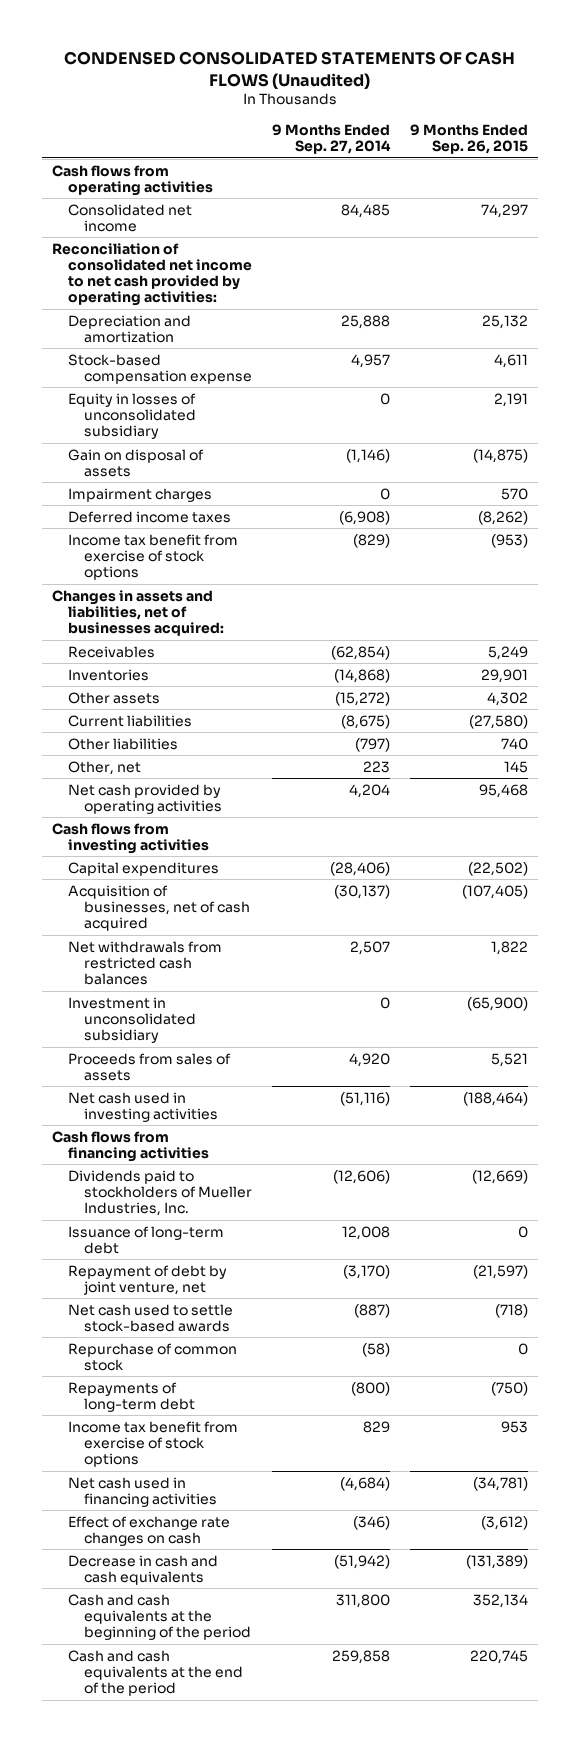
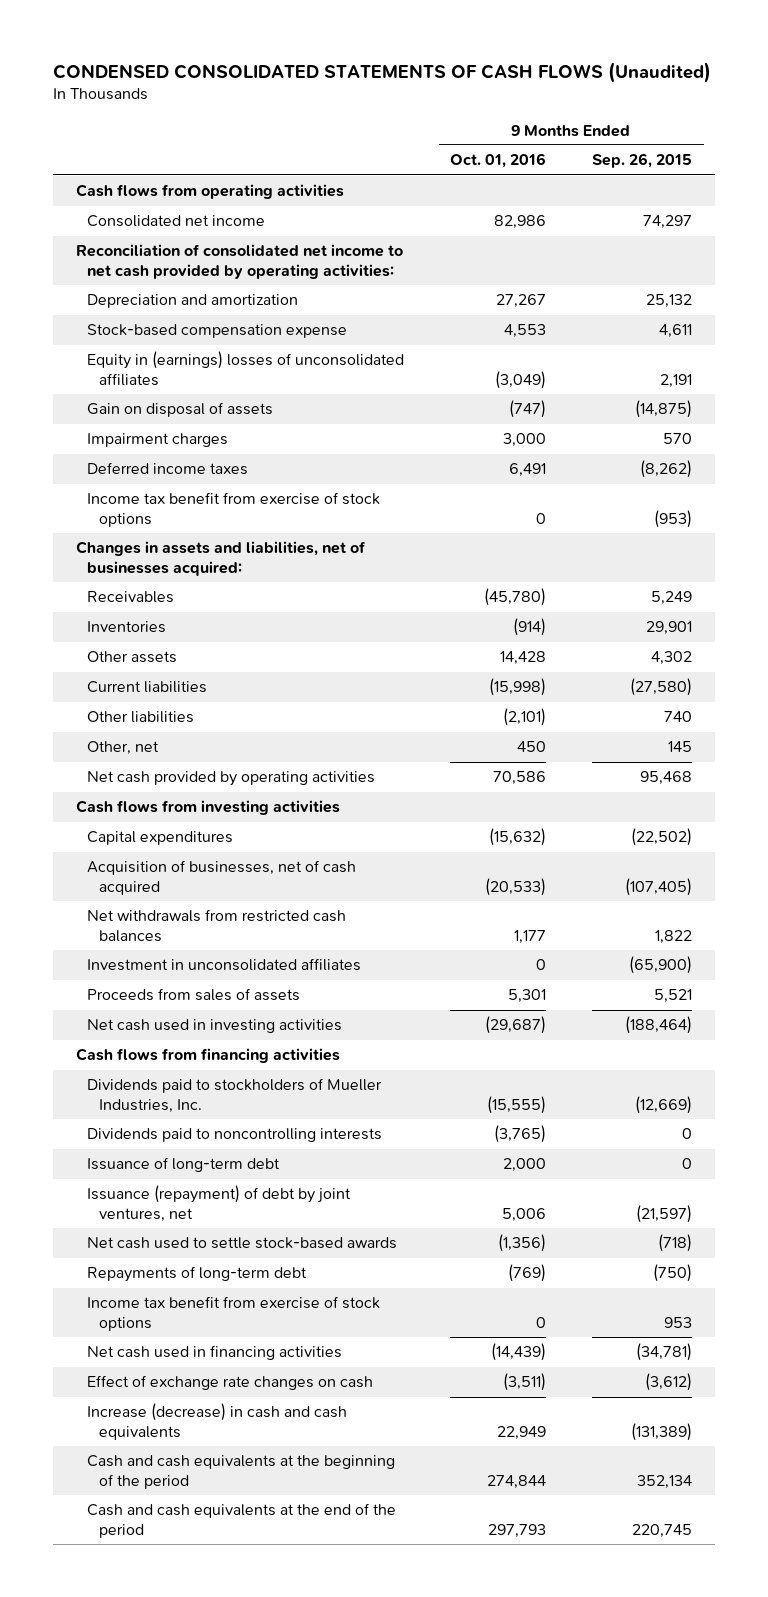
- | 9 Months Ended Sep. 27, 2014 | 9 Months Ended Sep. 26, 2015
+ | 9 Months Ended Oct. 01, 2016 | 9 Months Ended Sep. 26, 2015
- Equity in losses of unconsolidated subsidiary | 0 | 2,191
+ Equity in (earnings) losses of unconsolidated affiliates | (3,049) | 2,191
- Investment in unconsolidated subsidiary | 0 | (65,900)
+ Investment in unconsolidated affiliates | 0 | (65,900)
+ Dividends paid to noncontrolling interests | (3,765) | 0
- Repayment of debt by joint venture, net | (3,170) | (21,597)
+ Issuance (repayment) of debt by joint ventures, net | 5,006 | (21,597)
- Repurchase of common stock | (58) | 0
- Decrease in cash and cash equivalents | (51,942) | (131,389)
+ Increase (decrease) in cash and cash equivalents | 22,949 | (131,389)

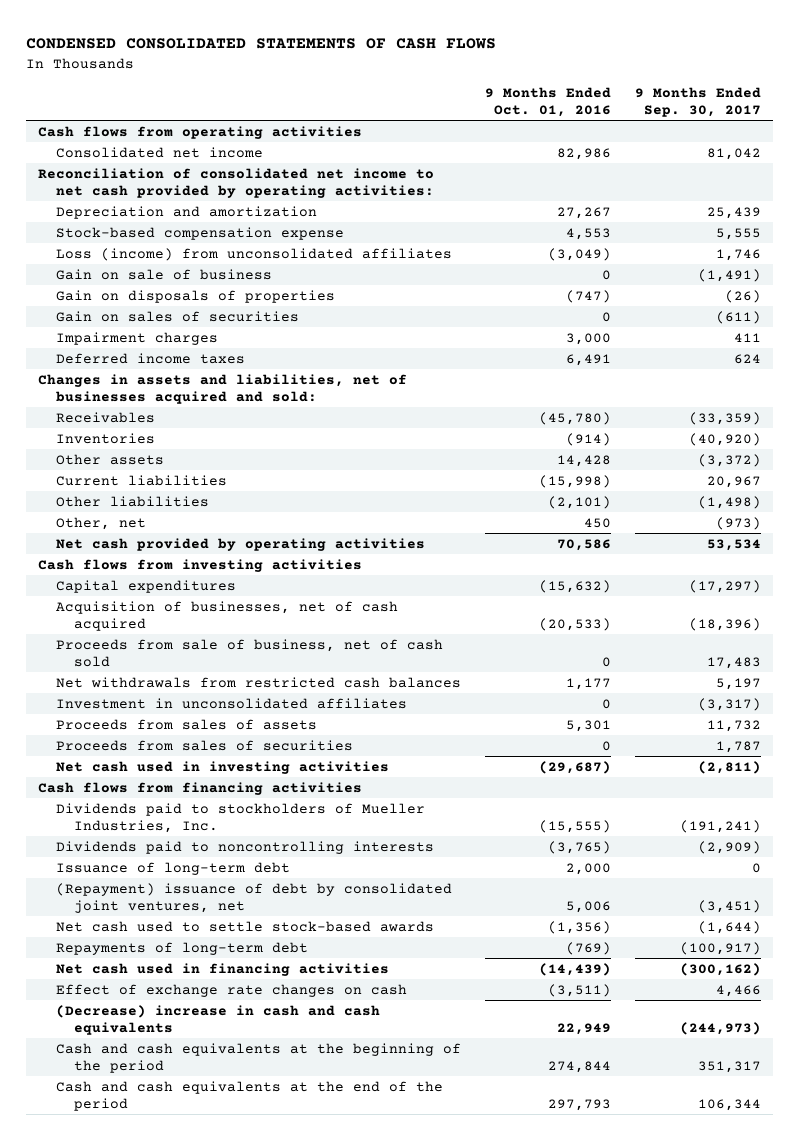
- CONDENSED CONSOLIDATED STATEMENTS OF CASH FLOWS (Unaudited)
+ CONDENSED CONSOLIDATED STATEMENTS OF CASH FLOWS
- | 9 Months Ended Oct. 01, 2016 | 9 Months Ended Sep. 26, 2015
+ | 9 Months Ended Oct. 01, 2016 | 9 Months Ended Sep. 30, 2017
- Equity in (earnings) losses of unconsolidated affiliates | (3,049) | 2,191
- Gain on disposal of assets | (747) | (14,875)
+ Loss (income) from unconsolidated affiliates | (3,049) | 1,746
+ Gain on sale of business | 0 | (1,491)
+ Gain on disposals of properties | (747) | (26)
+ Gain on sales of securities | 0 | (611)
- Income tax benefit from exercise of stock options | 0 | (953)
- Changes in assets and liabilities, net of businesses acquired:
+ Changes in assets and liabilities, net of businesses acquired and sold:
+ Proceeds from sale of business, net of cash sold | 0 | 17,483
+ Proceeds from sales of securities | 0 | 1,787
- Issuance (repayment) of debt by joint ventures, net | 5,006 | (21,597)
+ (Repayment) issuance of debt by consolidated joint ventures, net | 5,006 | (3,451)
- Income tax benefit from exercise of stock options | 0 | 953
- Increase (decrease) in cash and cash equivalents | 22,949 | (131,389)
+ (Decrease) increase in cash and cash equivalents | 22,949 | (244,973)

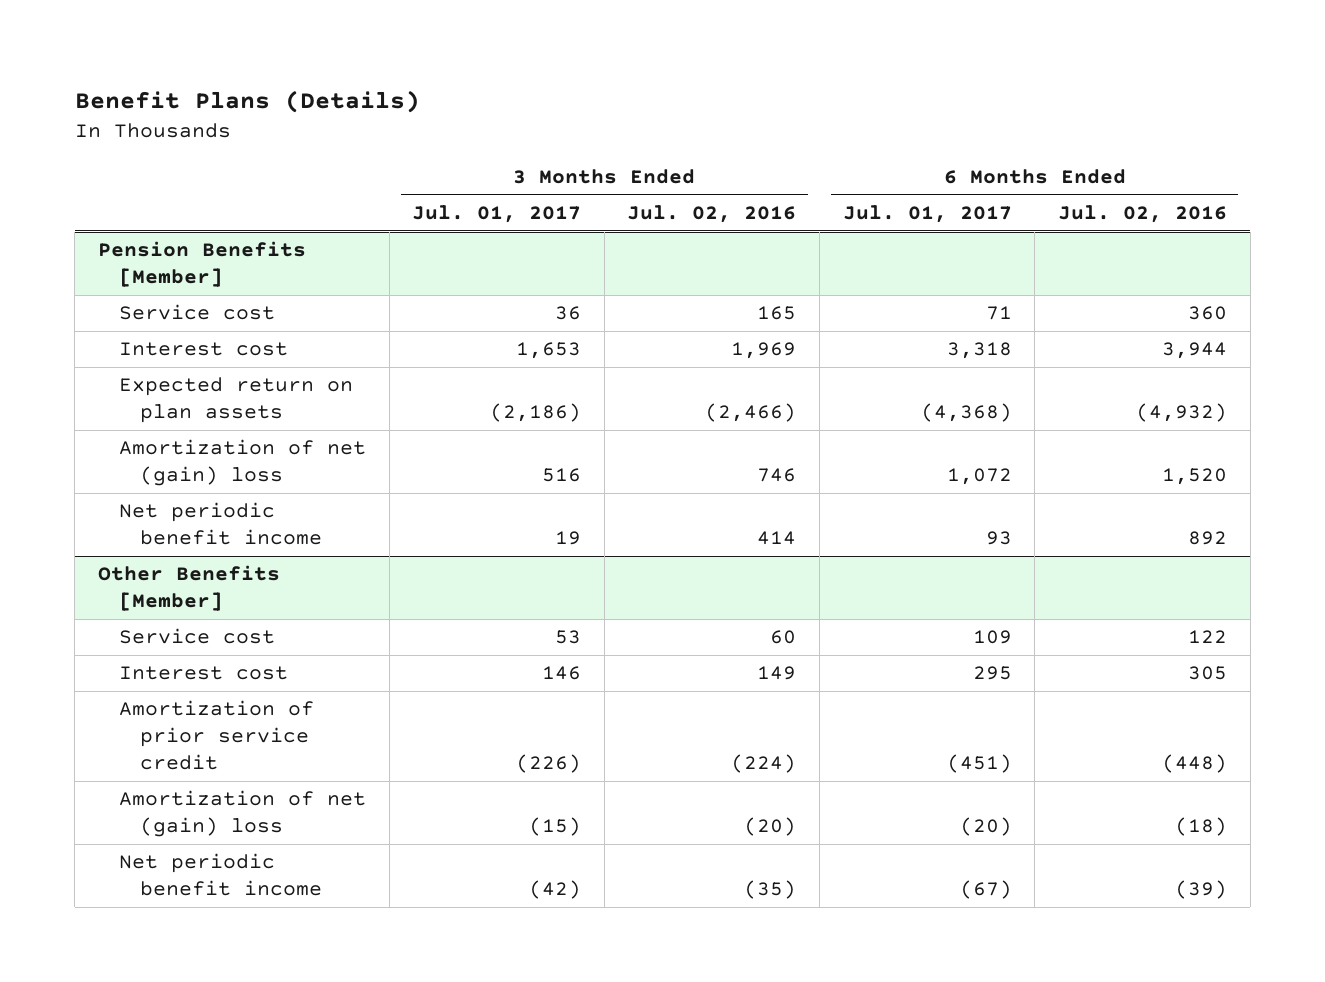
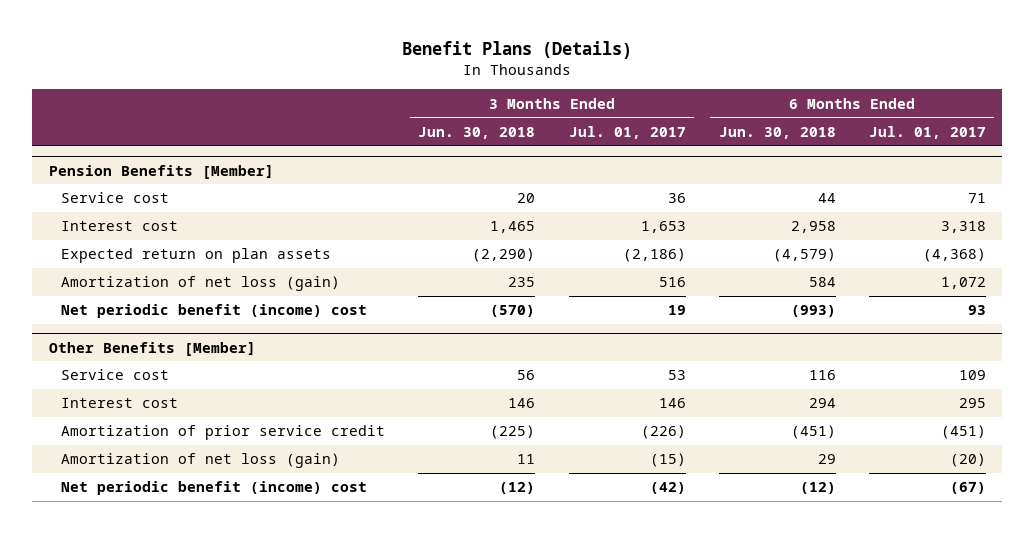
- | 3 Months Ended Jul. 01, 2017 | 3 Months Ended Jul. 02, 2016 | 6 Months Ended Jul. 01, 2017 | 6 Months Ended Jul. 02, 2016
+ | 3 Months Ended Jun. 30, 2018 | 3 Months Ended Jul. 01, 2017 | 6 Months Ended Jun. 30, 2018 | 6 Months Ended Jul. 01, 2017
@ Pension Benefits [Member]
- Amortization of net (gain) loss | 516 | 746 | 1,072 | 1,520
- Net periodic benefit income | 19 | 414 | 93 | 892
+ Amortization of net loss (gain) | 235 | 516 | 584 | 1,072
+ Net periodic benefit (income) cost | (570) | 19 | (993) | 93
@ Other Benefits [Member]
- Amortization of net (gain) loss | (15) | (20) | (20) | (18)
- Net periodic benefit income | (42) | (35) | (67) | (39)
+ Amortization of net loss (gain) | 11 | (15) | 29 | (20)
+ Net periodic benefit (income) cost | (12) | (42) | (12) | (67)

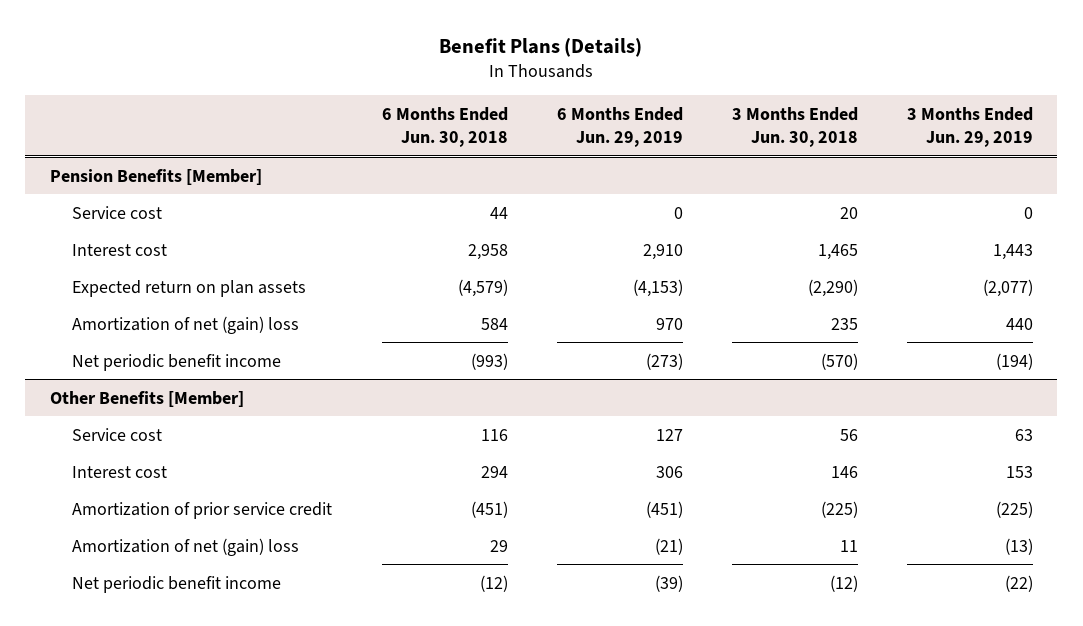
- | 3 Months Ended Jun. 30, 2018 | 3 Months Ended Jul. 01, 2017 | 6 Months Ended Jun. 30, 2018 | 6 Months Ended Jul. 01, 2017
+ | 6 Months Ended Jun. 30, 2018 | 6 Months Ended Jun. 29, 2019 | 3 Months Ended Jun. 30, 2018 | 3 Months Ended Jun. 29, 2019
@ Pension Benefits [Member]
- Amortization of net loss (gain) | 235 | 516 | 584 | 1,072
- Net periodic benefit (income) cost | (570) | 19 | (993) | 93
+ Amortization of net (gain) loss | 584 | 970 | 235 | 440
+ Net periodic benefit income | (993) | (273) | (570) | (194)
@ Other Benefits [Member]
- Amortization of net loss (gain) | 11 | (15) | 29 | (20)
- Net periodic benefit (income) cost | (12) | (42) | (12) | (67)
+ Amortization of net (gain) loss | 29 | (21) | 11 | (13)
+ Net periodic benefit income | (12) | (39) | (12) | (22)

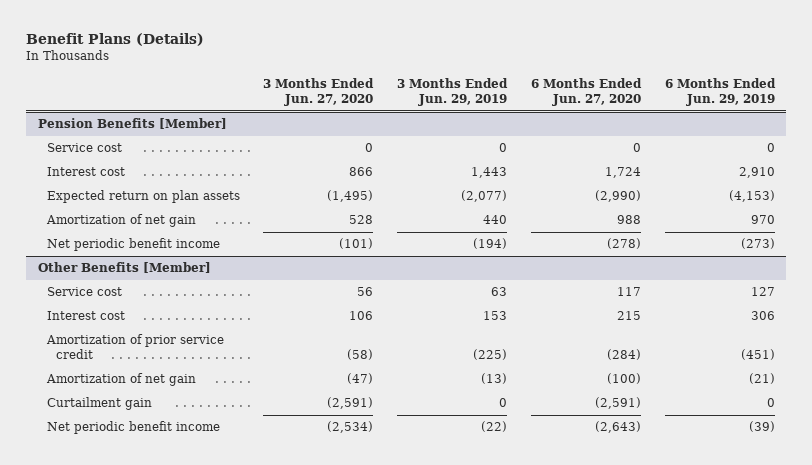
- | 6 Months Ended Jun. 30, 2018 | 6 Months Ended Jun. 29, 2019 | 3 Months Ended Jun. 30, 2018 | 3 Months Ended Jun. 29, 2019
+ | 3 Months Ended Jun. 27, 2020 | 3 Months Ended Jun. 29, 2019 | 6 Months Ended Jun. 27, 2020 | 6 Months Ended Jun. 29, 2019
@ Pension Benefits [Member]
- Amortization of net (gain) loss | 584 | 970 | 235 | 440
+ Amortization of net gain | 528 | 440 | 988 | 970
@ Other Benefits [Member]
- Amortization of net (gain) loss | 29 | (21) | 11 | (13)
+ Amortization of net gain | (47) | (13) | (100) | (21)
+ Curtailment gain | (2,591) | 0 | (2,591) | 0

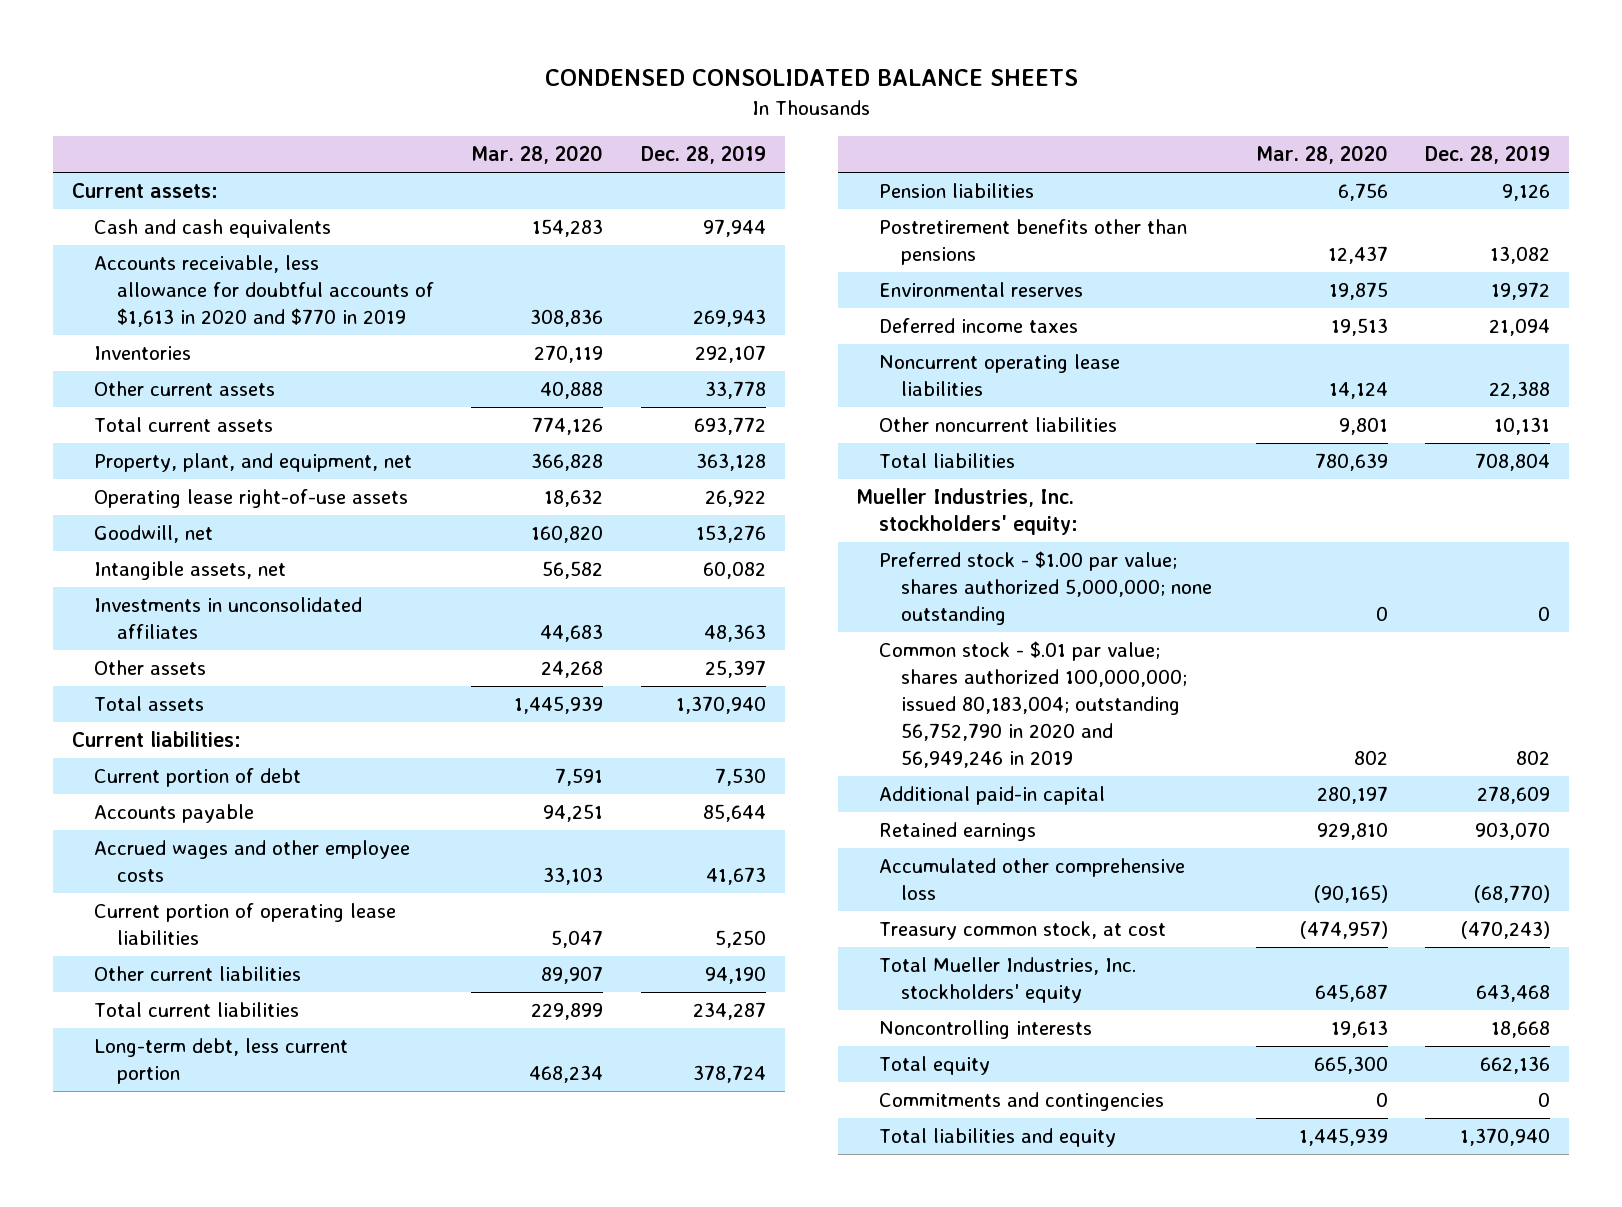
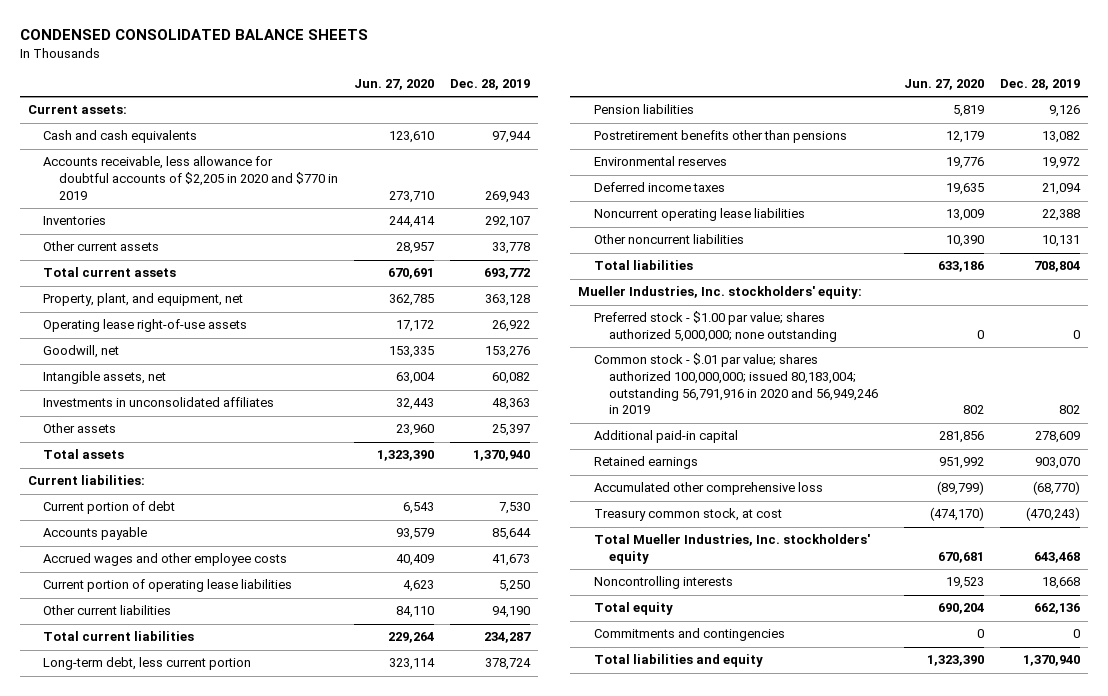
- | Mar. 28, 2020 | Dec. 28, 2019
+ | Jun. 27, 2020 | Dec. 28, 2019
- Accounts receivable, less allowance for doubtful accounts of $1,613 in 2020 and $770 in 2019 | 308,836 | 269,943
+ Accounts receivable, less allowance for doubtful accounts of $2,205 in 2020 and $770 in 2019 | 273,710 | 269,943
- Common stock - $.01 par value; shares authorized 100,000,000; issued 80,183,004; outstanding 56,752,790 in 2020 and 56,949,246 in 2019 | 802 | 802
+ Common stock - $.01 par value; shares authorized 100,000,000; issued 80,183,004; outstanding 56,791,916 in 2020 and 56,949,246 in 2019 | 802 | 802

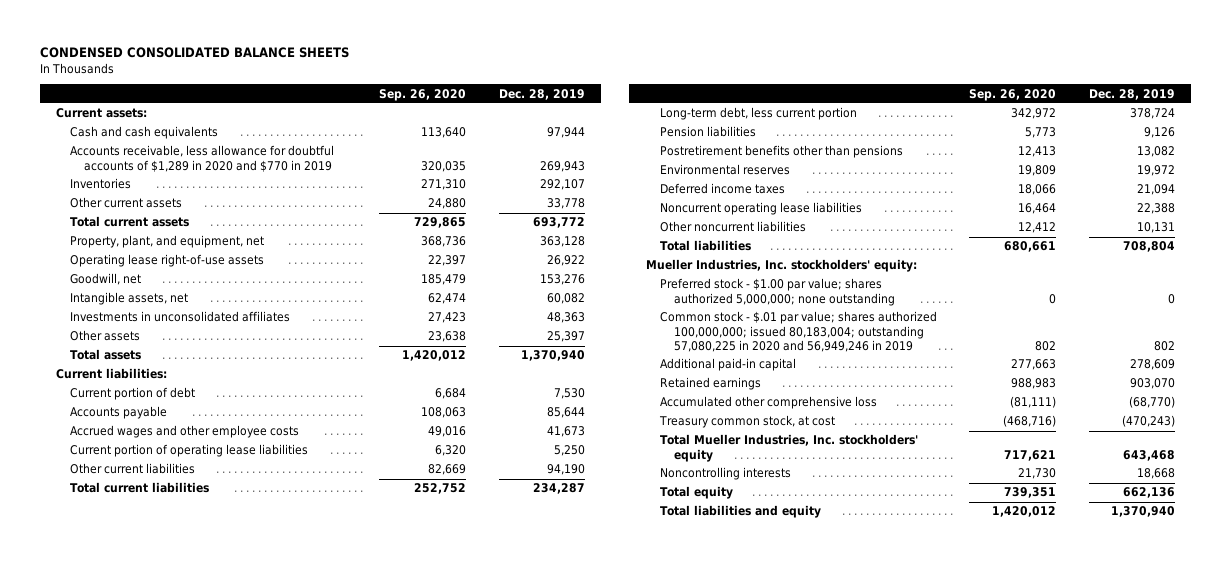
- | Jun. 27, 2020 | Dec. 28, 2019
+ | Sep. 26, 2020 | Dec. 28, 2019
- Accounts receivable, less allowance for doubtful accounts of $2,205 in 2020 and $770 in 2019 | 273,710 | 269,943
+ Accounts receivable, less allowance for doubtful accounts of $1,289 in 2020 and $770 in 2019 | 320,035 | 269,943
- Common stock - $.01 par value; shares authorized 100,000,000; issued 80,183,004; outstanding 56,791,916 in 2020 and 56,949,246 in 2019 | 802 | 802
+ Common stock - $.01 par value; shares authorized 100,000,000; issued 80,183,004; outstanding 57,080,225 in 2020 and 56,949,246 in 2019 | 802 | 802
- Commitments and contingencies | 0 | 0

